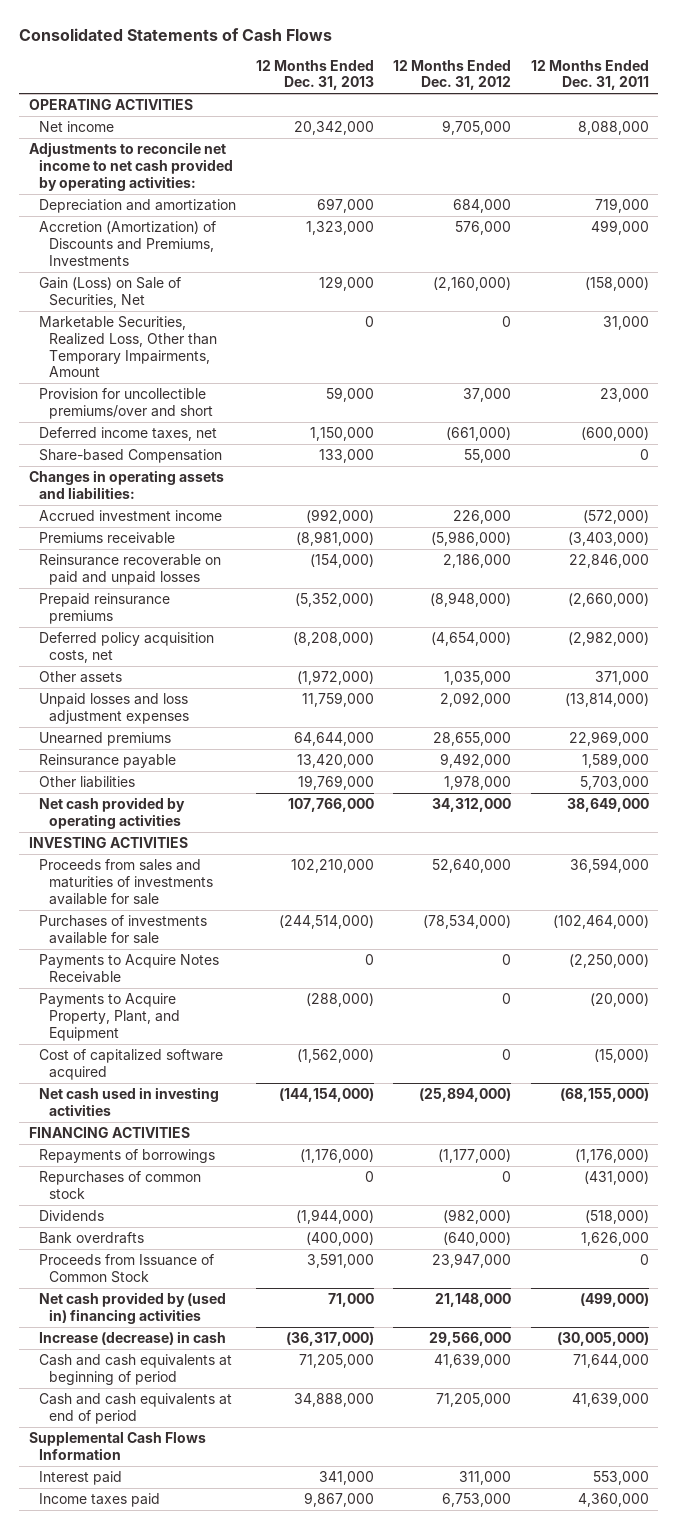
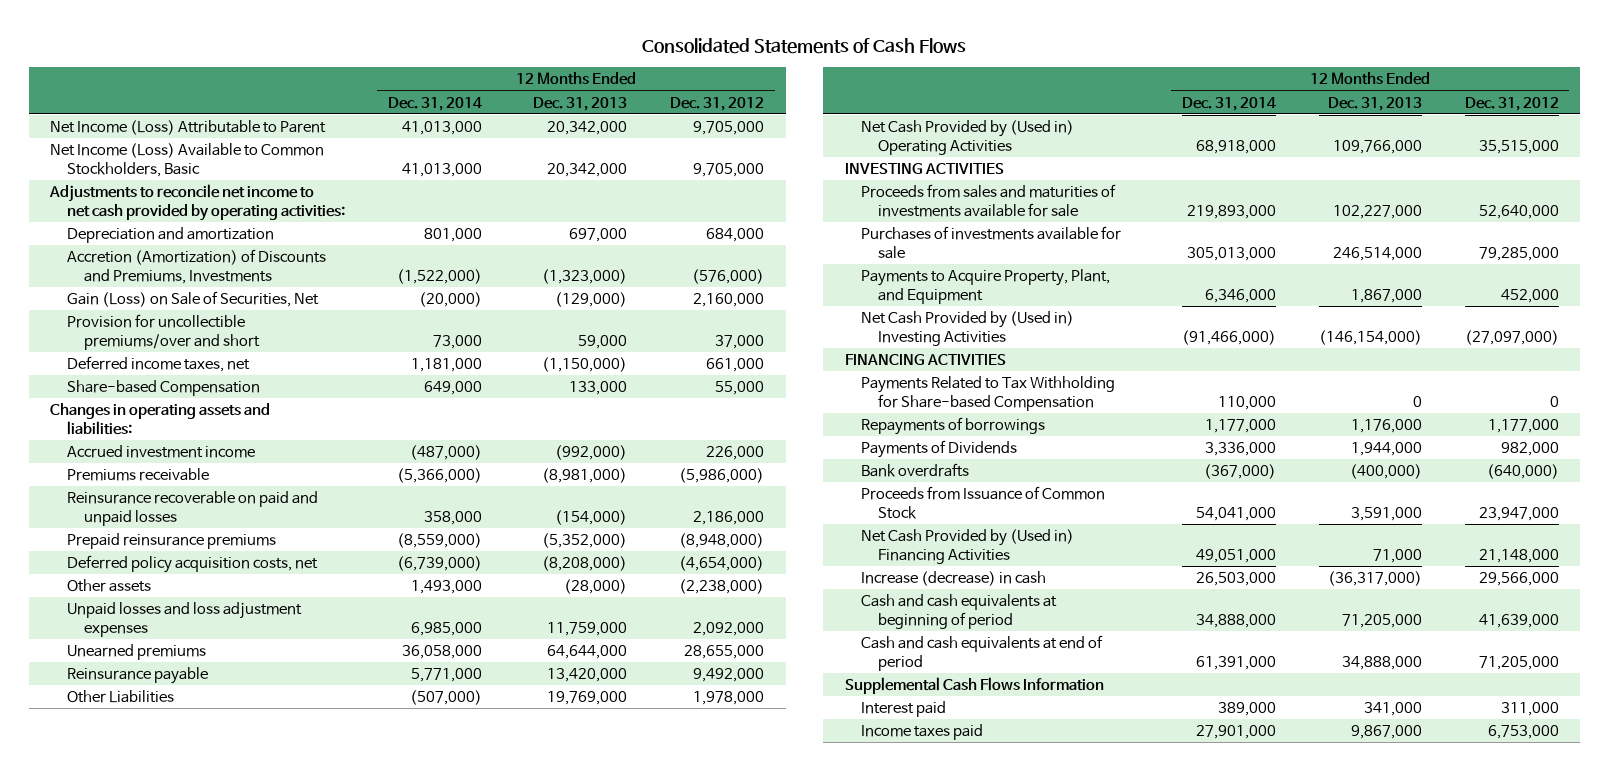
- | 12 Months Ended Dec. 31, 2013 | 12 Months Ended Dec. 31, 2012 | 12 Months Ended Dec. 31, 2011
+ | 12 Months Ended Dec. 31, 2014 | 12 Months Ended Dec. 31, 2013 | 12 Months Ended Dec. 31, 2012
- OPERATING ACTIVITIES
- Net income | 20,342,000 | 9,705,000 | 8,088,000
+ Net Income (Loss) Attributable to Parent | 41,013,000 | 20,342,000 | 9,705,000
+ Net Income (Loss) Available to Common Stockholders, Basic | 41,013,000 | 20,342,000 | 9,705,000
- Accretion (Amortization) of Discounts and Premiums, Investments | 1,323,000 | 576,000 | 499,000
- Gain (Loss) on Sale of Securities, Net | 129,000 | (2,160,000) | (158,000)
- Marketable Securities, Realized Loss, Other than Temporary Impairments, Amount | 0 | 0 | 31,000
+ Accretion (Amortization) of Discounts and Premiums, Investments | (1,522,000) | (1,323,000) | (576,000)
+ Gain (Loss) on Sale of Securities, Net | (20,000) | (129,000) | 2,160,000
- Deferred income taxes, net | 1,150,000 | (661,000) | (600,000)
+ Deferred income taxes, net | 1,181,000 | (1,150,000) | 661,000
- Other assets | (1,972,000) | 1,035,000 | 371,000
+ Other assets | 1,493,000 | (28,000) | (2,238,000)
- Other liabilities | 19,769,000 | 1,978,000 | 5,703,000
- Net cash provided by operating activities | 107,766,000 | 34,312,000 | 38,649,000
+ Other Liabilities | (507,000) | 19,769,000 | 1,978,000
+ Net Cash Provided by (Used in) Operating Activities | 68,918,000 | 109,766,000 | 35,515,000
- Proceeds from sales and maturities of investments available for sale | 102,210,000 | 52,640,000 | 36,594,000
- Purchases of investments available for sale | (244,514,000) | (78,534,000) | (102,464,000)
- Payments to Acquire Notes Receivable | 0 | 0 | (2,250,000)
- Payments to Acquire Property, Plant, and Equipment | (288,000) | 0 | (20,000)
- Cost of capitalized software acquired | (1,562,000) | 0 | (15,000)
- Net cash used in investing activities | (144,154,000) | (25,894,000) | (68,155,000)
+ Proceeds from sales and maturities of investments available for sale | 219,893,000 | 102,227,000 | 52,640,000
+ Purchases of investments available for sale | 305,013,000 | 246,514,000 | 79,285,000
+ Payments to Acquire Property, Plant, and Equipment | 6,346,000 | 1,867,000 | 452,000
+ Net Cash Provided by (Used in) Investing Activities | (91,466,000) | (146,154,000) | (27,097,000)
- Repayments of borrowings | (1,176,000) | (1,177,000) | (1,176,000)
- Repurchases of common stock | 0 | 0 | (431,000)
- Dividends | (1,944,000) | (982,000) | (518,000)
+ Payments Related to Tax Withholding for Share-based Compensation | 110,000 | 0 | 0
+ Repayments of borrowings | 1,177,000 | 1,176,000 | 1,177,000
+ Payments of Dividends | 3,336,000 | 1,944,000 | 982,000
- Net cash provided by (used in) financing activities | 71,000 | 21,148,000 | (499,000)
+ Net Cash Provided by (Used in) Financing Activities | 49,051,000 | 71,000 | 21,148,000

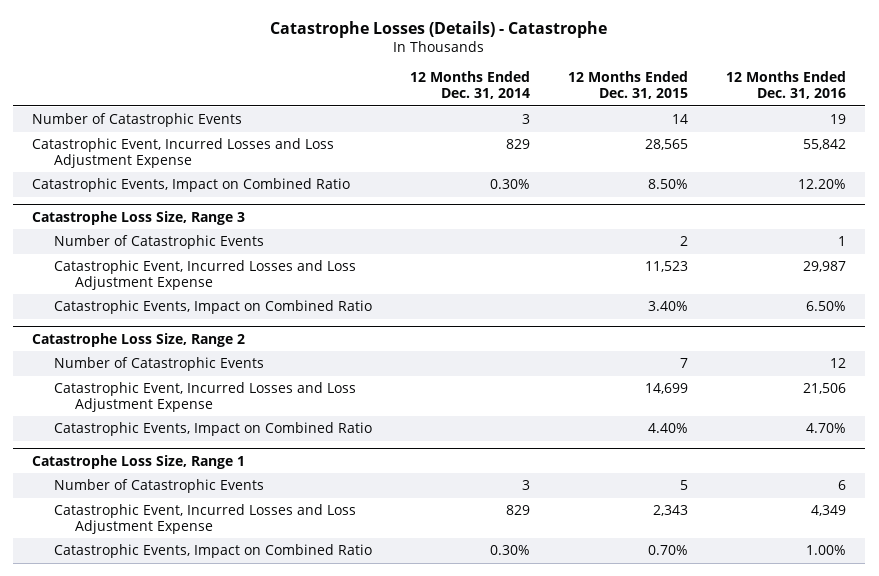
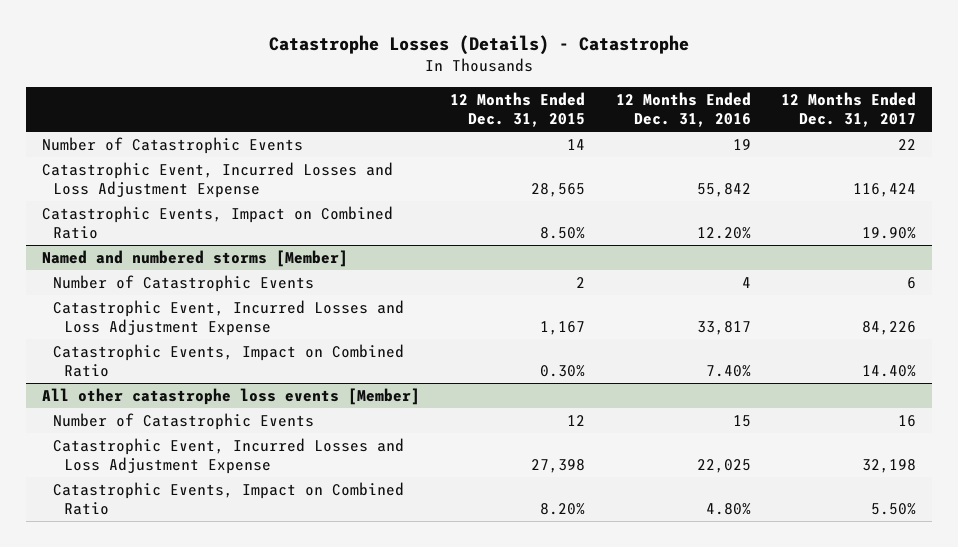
- | 12 Months Ended Dec. 31, 2014 | 12 Months Ended Dec. 31, 2015 | 12 Months Ended Dec. 31, 2016
+ | 12 Months Ended Dec. 31, 2015 | 12 Months Ended Dec. 31, 2016 | 12 Months Ended Dec. 31, 2017
- Catastrophe Loss Size, Range 3
- Number of Catastrophic Events | | 2 | 1
- Catastrophic Event, Incurred Losses and Loss Adjustment Expense | | 11,523 | 29,987
- Catastrophic Events, Impact on Combined Ratio | | 3.40% | 6.50%
- Catastrophe Loss Size, Range 2
- Number of Catastrophic Events | | 7 | 12
- Catastrophic Event, Incurred Losses and Loss Adjustment Expense | | 14,699 | 21,506
- Catastrophic Events, Impact on Combined Ratio | | 4.40% | 4.70%
- Catastrophe Loss Size, Range 1
- Number of Catastrophic Events | 3 | 5 | 6
- Catastrophic Event, Incurred Losses and Loss Adjustment Expense | 829 | 2,343 | 4,349
- Catastrophic Events, Impact on Combined Ratio | 0.30% | 0.70% | 1.00%
+ Named and numbered storms [Member]
+ Number of Catastrophic Events | 2 | 4 | 6
+ Catastrophic Event, Incurred Losses and Loss Adjustment Expense | 1,167 | 33,817 | 84,226
+ Catastrophic Events, Impact on Combined Ratio | 0.30% | 7.40% | 14.40%
+ All other catastrophe loss events [Member]
+ Number of Catastrophic Events | 12 | 15 | 16
+ Catastrophic Event, Incurred Losses and Loss Adjustment Expense | 27,398 | 22,025 | 32,198
+ Catastrophic Events, Impact on Combined Ratio | 8.20% | 4.80% | 5.50%

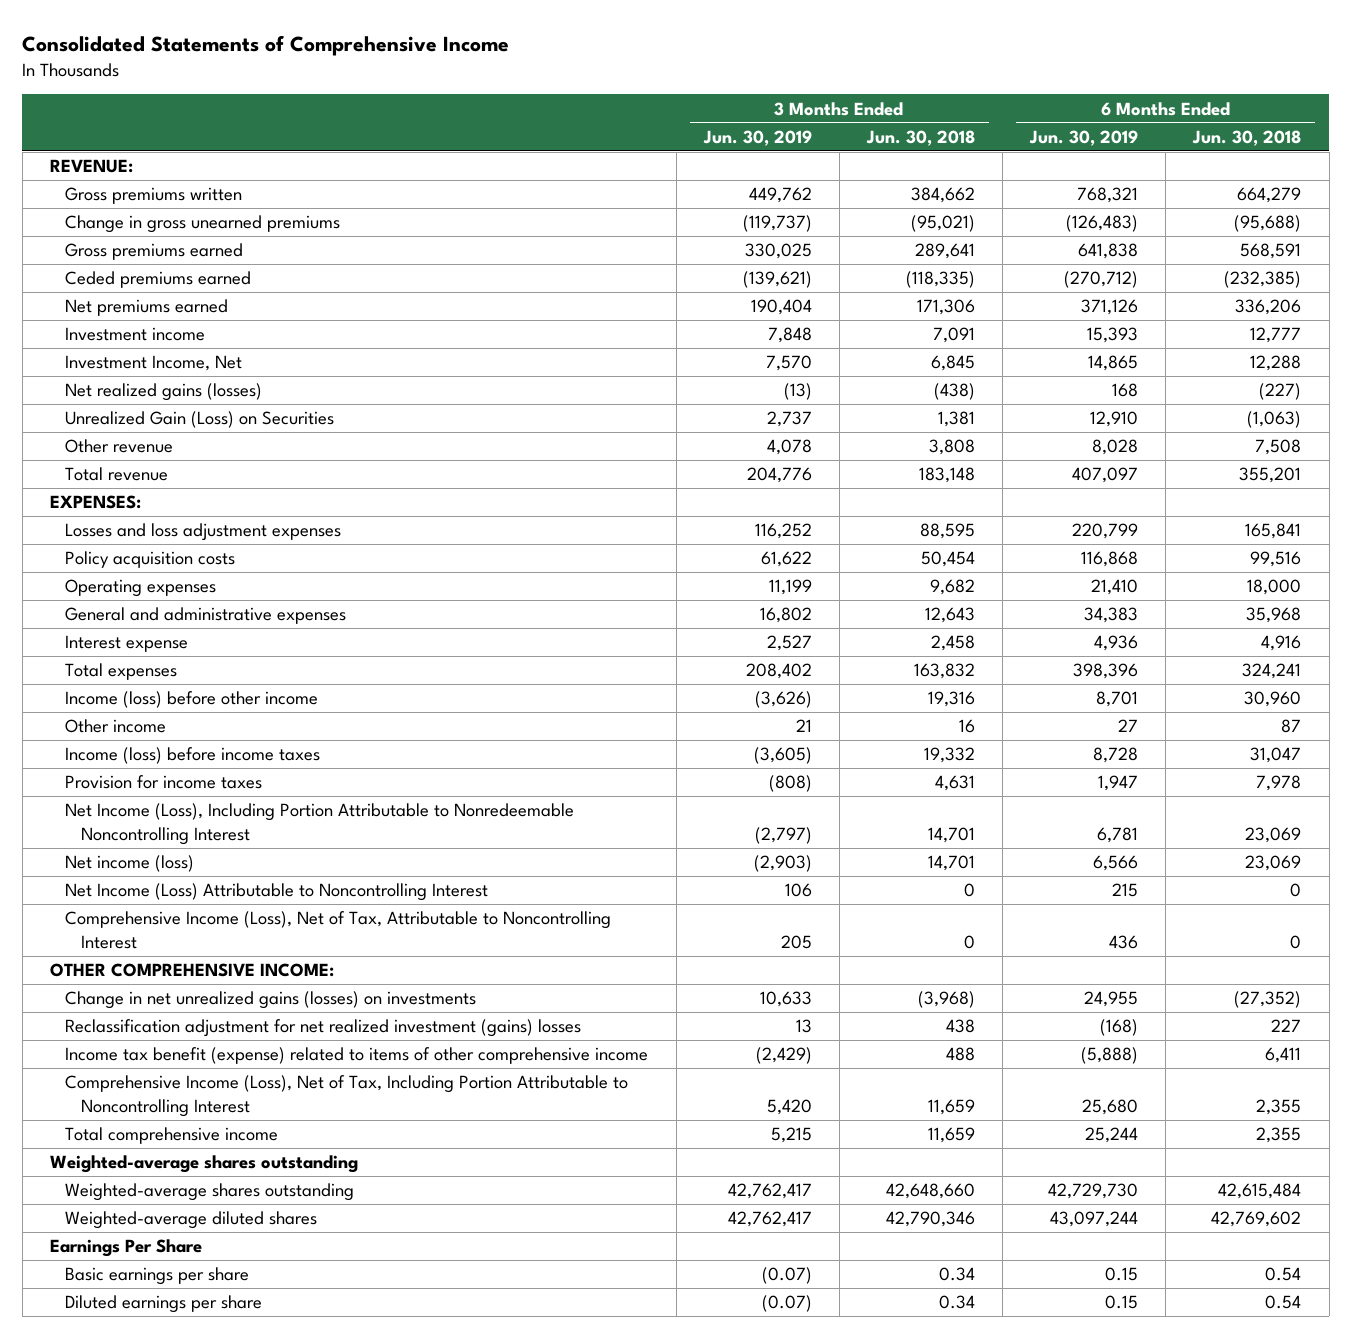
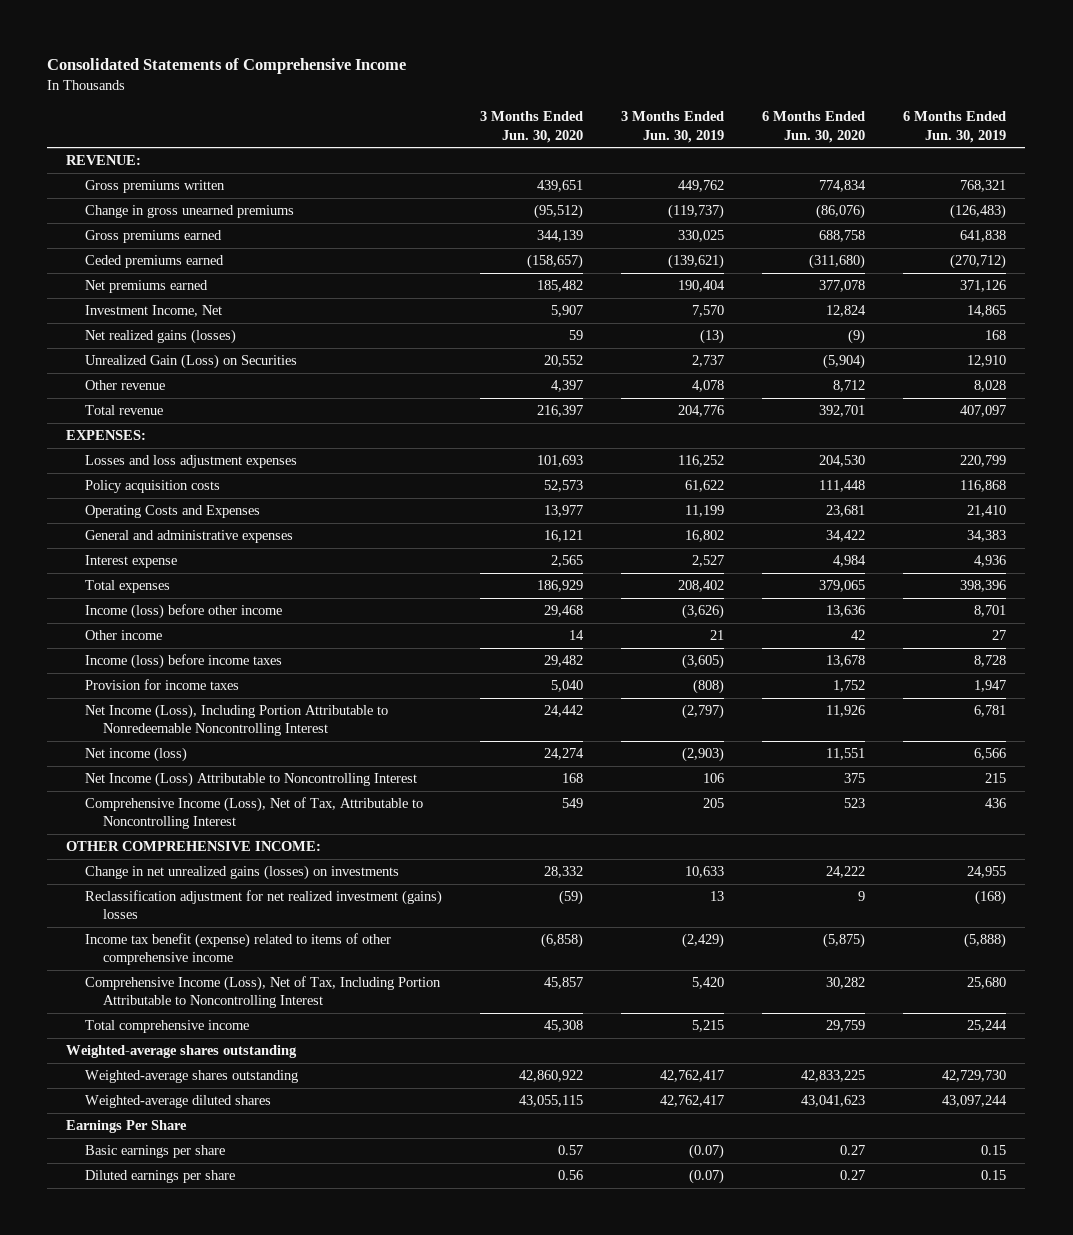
- | 3 Months Ended Jun. 30, 2019 | 3 Months Ended Jun. 30, 2018 | 6 Months Ended Jun. 30, 2019 | 6 Months Ended Jun. 30, 2018
+ | 3 Months Ended Jun. 30, 2020 | 3 Months Ended Jun. 30, 2019 | 6 Months Ended Jun. 30, 2020 | 6 Months Ended Jun. 30, 2019
- Investment income | 7,848 | 7,091 | 15,393 | 12,777
- Operating expenses | 11,199 | 9,682 | 21,410 | 18,000
+ Operating Costs and Expenses | 13,977 | 11,199 | 23,681 | 21,410

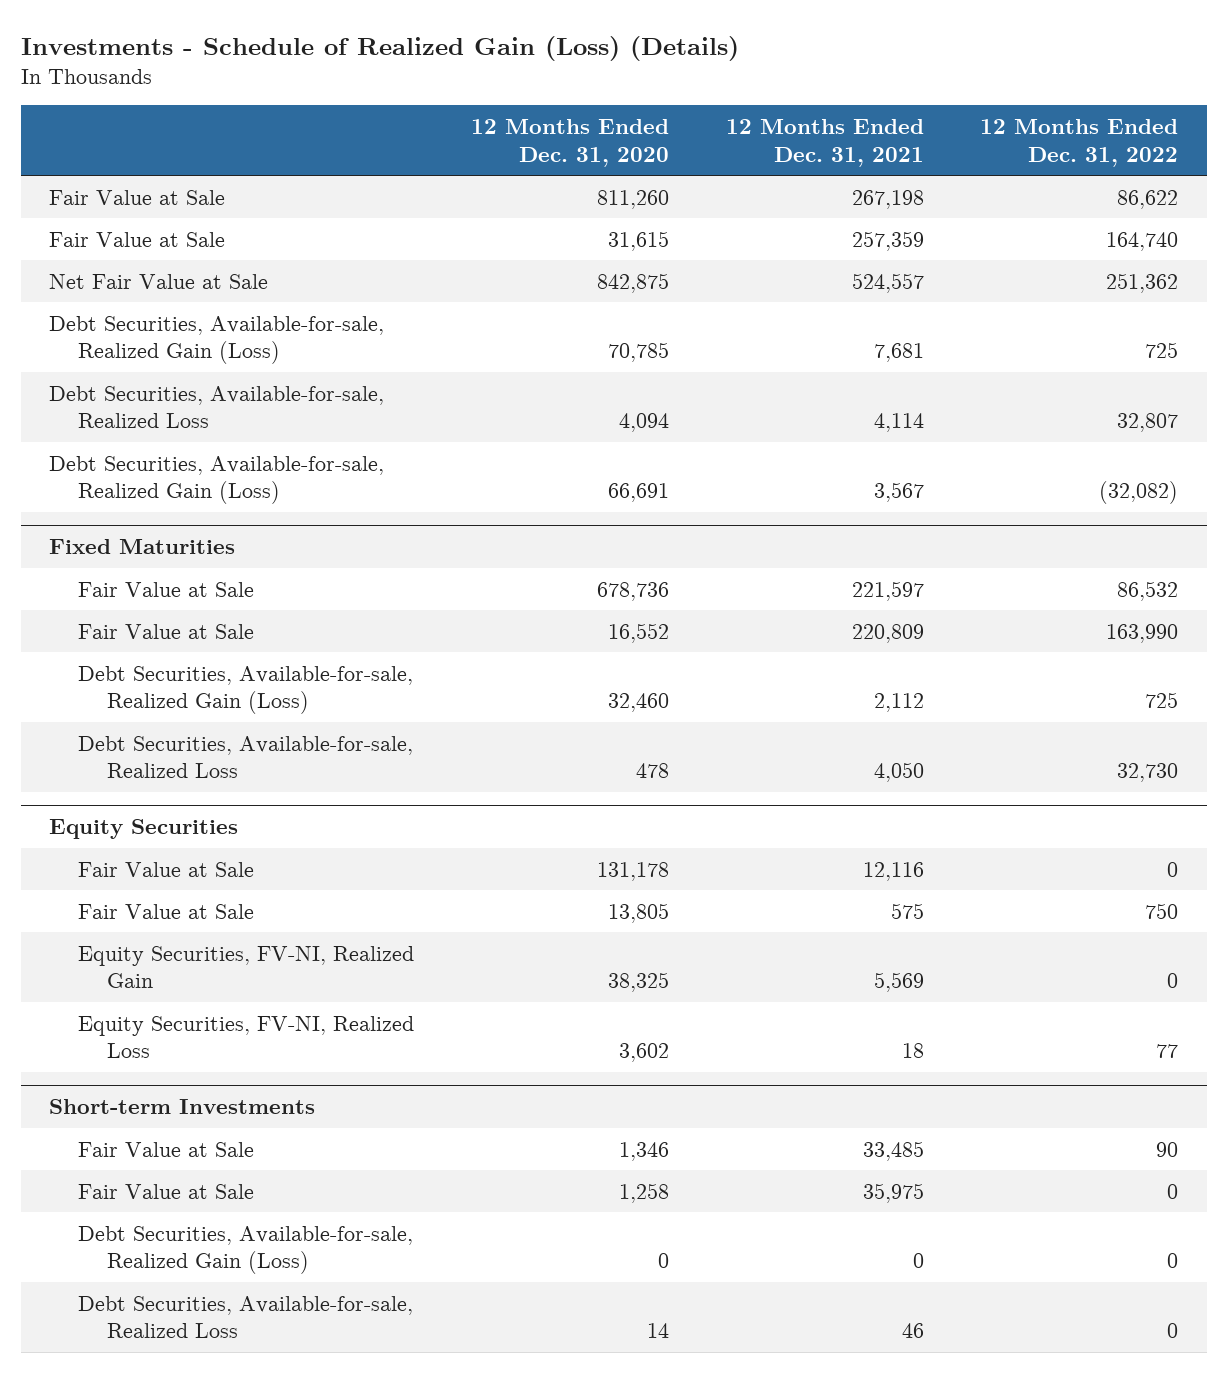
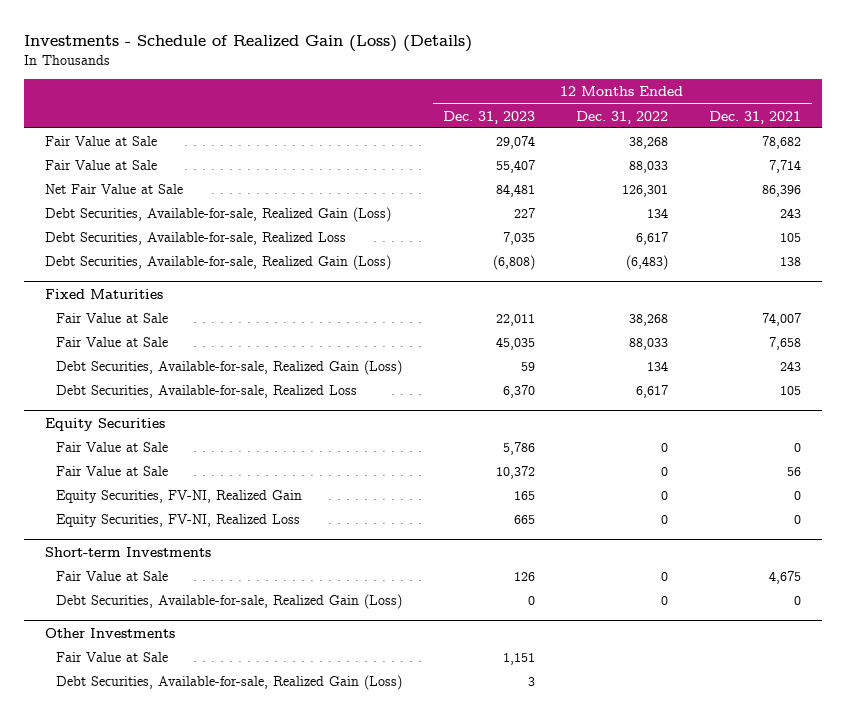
- | 12 Months Ended Dec. 31, 2020 | 12 Months Ended Dec. 31, 2021 | 12 Months Ended Dec. 31, 2022
+ | 12 Months Ended Dec. 31, 2023 | 12 Months Ended Dec. 31, 2022 | 12 Months Ended Dec. 31, 2021
- Fair Value at Sale | 811,260 | 267,198 | 86,622
- Fair Value at Sale | 31,615 | 257,359 | 164,740
- Net Fair Value at Sale | 842,875 | 524,557 | 251,362
- Debt Securities, Available-for-sale, Realized Gain (Loss) | 70,785 | 7,681 | 725
- Debt Securities, Available-for-sale, Realized Loss | 4,094 | 4,114 | 32,807
- Debt Securities, Available-for-sale, Realized Gain (Loss) | 66,691 | 3,567 | (32,082)
+ Fair Value at Sale | 29,074 | 38,268 | 78,682
+ Fair Value at Sale | 55,407 | 88,033 | 7,714
+ Net Fair Value at Sale | 84,481 | 126,301 | 86,396
+ Debt Securities, Available-for-sale, Realized Gain (Loss) | 227 | 134 | 243
+ Debt Securities, Available-for-sale, Realized Loss | 7,035 | 6,617 | 105
+ Debt Securities, Available-for-sale, Realized Gain (Loss) | (6,808) | (6,483) | 138
@ Fixed Maturities
- Fair Value at Sale | 678,736 | 221,597 | 86,532
- Fair Value at Sale | 16,552 | 220,809 | 163,990
- Debt Securities, Available-for-sale, Realized Gain (Loss) | 32,460 | 2,112 | 725
- Debt Securities, Available-for-sale, Realized Loss | 478 | 4,050 | 32,730
+ Fair Value at Sale | 22,011 | 38,268 | 74,007
+ Fair Value at Sale | 45,035 | 88,033 | 7,658
+ Debt Securities, Available-for-sale, Realized Gain (Loss) | 59 | 134 | 243
+ Debt Securities, Available-for-sale, Realized Loss | 6,370 | 6,617 | 105
@ Equity Securities
- Fair Value at Sale | 131,178 | 12,116 | 0
- Fair Value at Sale | 13,805 | 575 | 750
- Equity Securities, FV-NI, Realized Gain | 38,325 | 5,569 | 0
- Equity Securities, FV-NI, Realized Loss | 3,602 | 18 | 77
+ Fair Value at Sale | 5,786 | 0 | 0
+ Fair Value at Sale | 10,372 | 0 | 56
+ Equity Securities, FV-NI, Realized Gain | 165 | 0 | 0
+ Equity Securities, FV-NI, Realized Loss | 665 | 0 | 0
@ Short-term Investments
- Fair Value at Sale | 1,346 | 33,485 | 90
- Fair Value at Sale | 1,258 | 35,975 | 0
+ Fair Value at Sale | 126 | 0 | 4,675
- Debt Securities, Available-for-sale, Realized Loss | 14 | 46 | 0
+ Other Investments
+ Fair Value at Sale | 1,151 | |
+ Debt Securities, Available-for-sale, Realized Gain (Loss) | 3 | |

